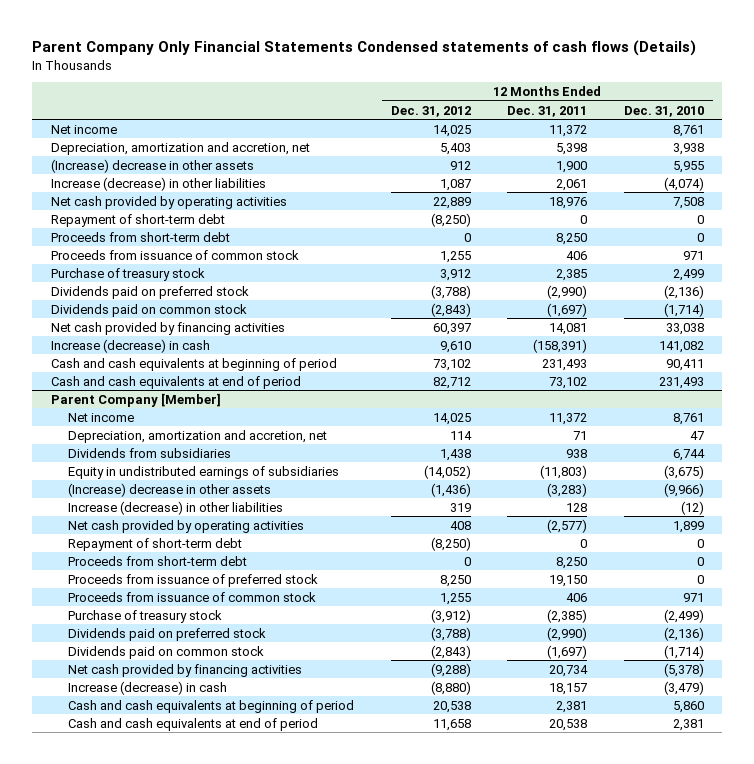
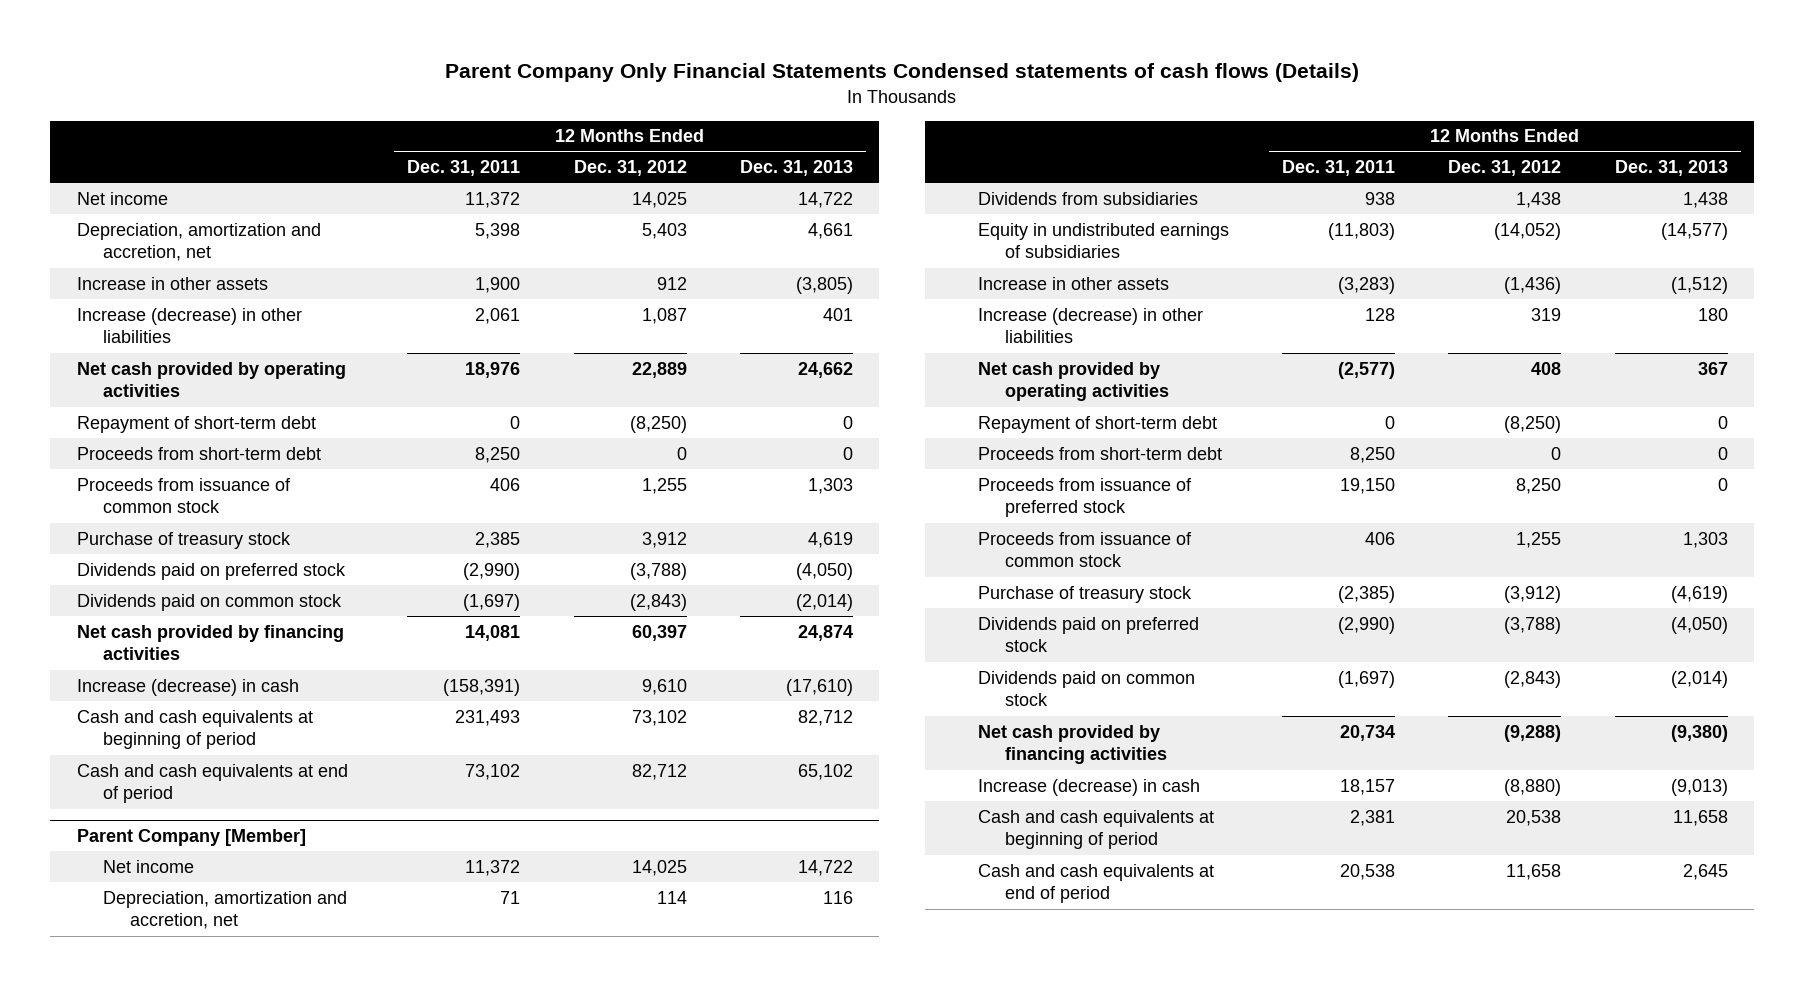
- | 12 Months Ended Dec. 31, 2012 | 12 Months Ended Dec. 31, 2011 | 12 Months Ended Dec. 31, 2010
+ | 12 Months Ended Dec. 31, 2011 | 12 Months Ended Dec. 31, 2012 | 12 Months Ended Dec. 31, 2013
- (Increase) decrease in other assets | 912 | 1,900 | 5,955
+ Increase in other assets | 1,900 | 912 | (3,805)
@ Parent Company [Member]
- (Increase) decrease in other assets | (1,436) | (3,283) | (9,966)
+ Increase in other assets | (3,283) | (1,436) | (1,512)

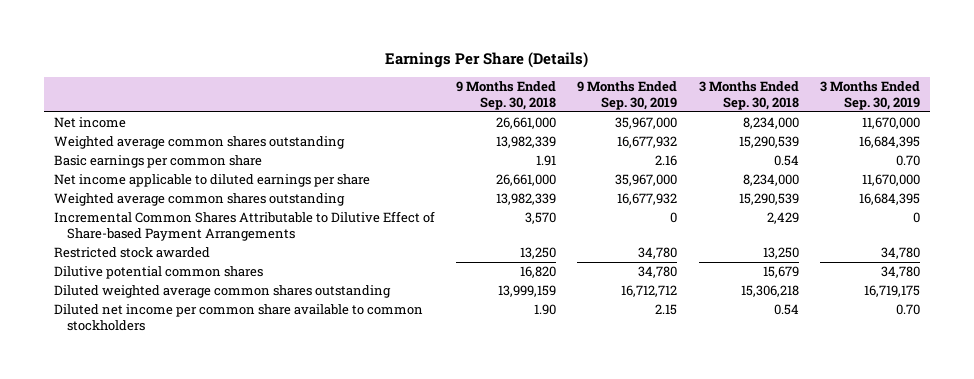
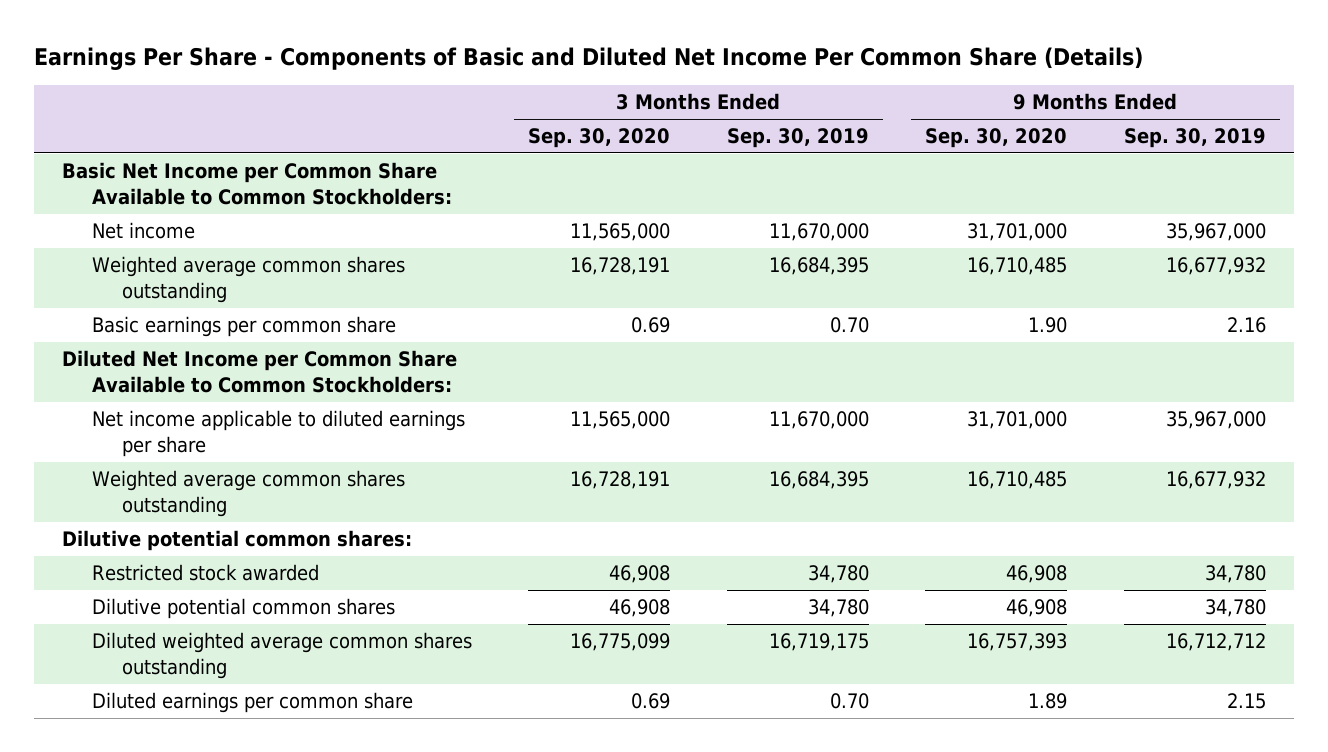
- Earnings Per Share (Details)
+ Earnings Per Share - Components of Basic and Diluted Net Income Per Common Share (Details)
- | 9 Months Ended Sep. 30, 2018 | 9 Months Ended Sep. 30, 2019 | 3 Months Ended Sep. 30, 2018 | 3 Months Ended Sep. 30, 2019
+ | 3 Months Ended Sep. 30, 2020 | 3 Months Ended Sep. 30, 2019 | 9 Months Ended Sep. 30, 2020 | 9 Months Ended Sep. 30, 2019
+ Basic Net Income per Common Share Available to Common Stockholders:
+ Diluted Net Income per Common Share Available to Common Stockholders:
- Incremental Common Shares Attributable to Dilutive Effect of Share-based Payment Arrangements | 3,570 | 0 | 2,429 | 0
+ Dilutive potential common shares:
- Diluted net income per common share available to common stockholders | 1.90 | 2.15 | 0.54 | 0.70
+ Diluted earnings per common share | 0.69 | 0.70 | 1.89 | 2.15

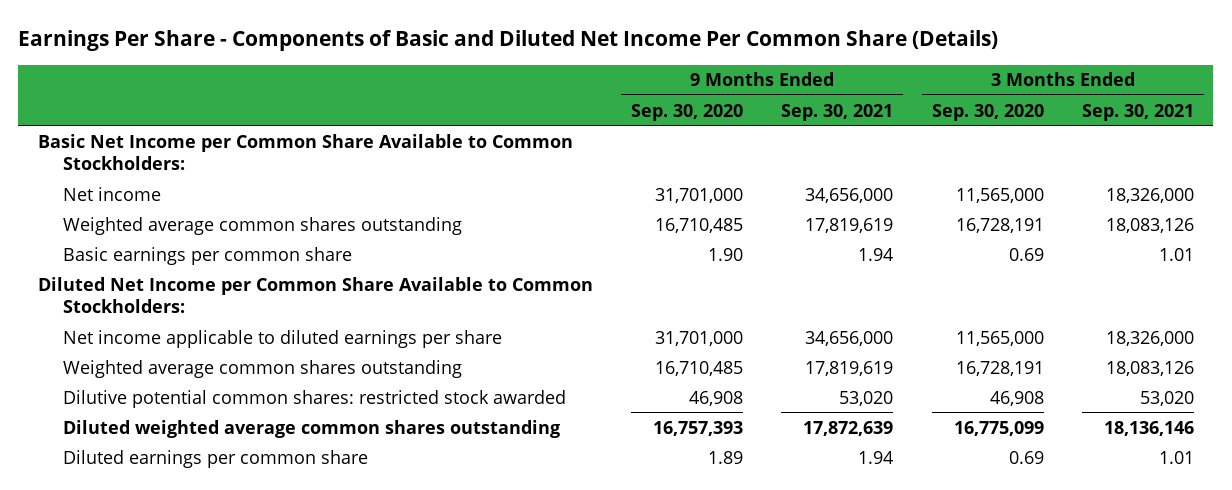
- | 3 Months Ended Sep. 30, 2020 | 3 Months Ended Sep. 30, 2019 | 9 Months Ended Sep. 30, 2020 | 9 Months Ended Sep. 30, 2019
+ | 9 Months Ended Sep. 30, 2020 | 9 Months Ended Sep. 30, 2021 | 3 Months Ended Sep. 30, 2020 | 3 Months Ended Sep. 30, 2021
- Dilutive potential common shares:
- Restricted stock awarded | 46,908 | 34,780 | 46,908 | 34,780
- Dilutive potential common shares | 46,908 | 34,780 | 46,908 | 34,780
+ Dilutive potential common shares: restricted stock awarded | 46,908 | 53,020 | 46,908 | 53,020

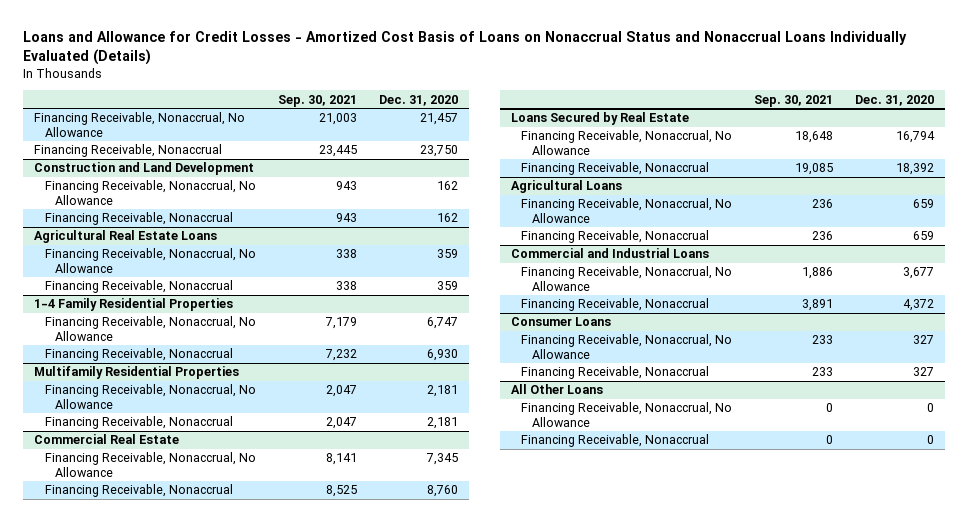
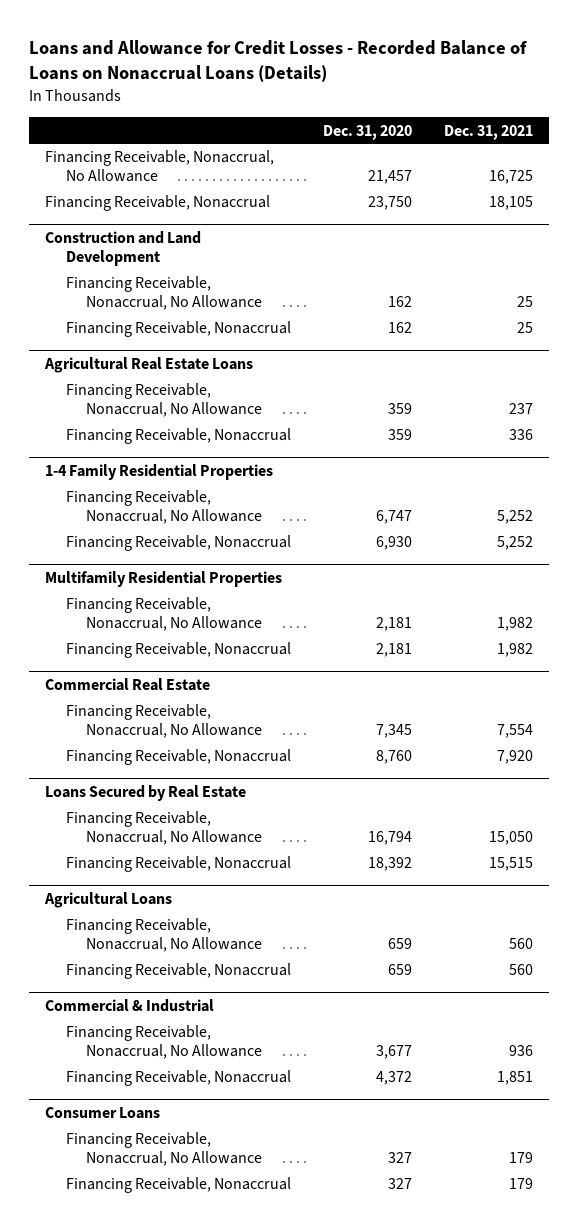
- Loans and Allowance for Credit Losses - Amortized Cost Basis of Loans on Nonaccrual Status and Nonaccrual Loans Individually Evaluated (Details)
+ Loans and Allowance for Credit Losses - Recorded Balance of Loans on Nonaccrual Loans (Details)
- | Sep. 30, 2021 | Dec. 31, 2020
+ | Dec. 31, 2020 | Dec. 31, 2021
- Commercial and Industrial Loans
+ Commercial & Industrial
- All Other Loans
- Financing Receivable, Nonaccrual, No Allowance | 0 | 0
- Financing Receivable, Nonaccrual | 0 | 0

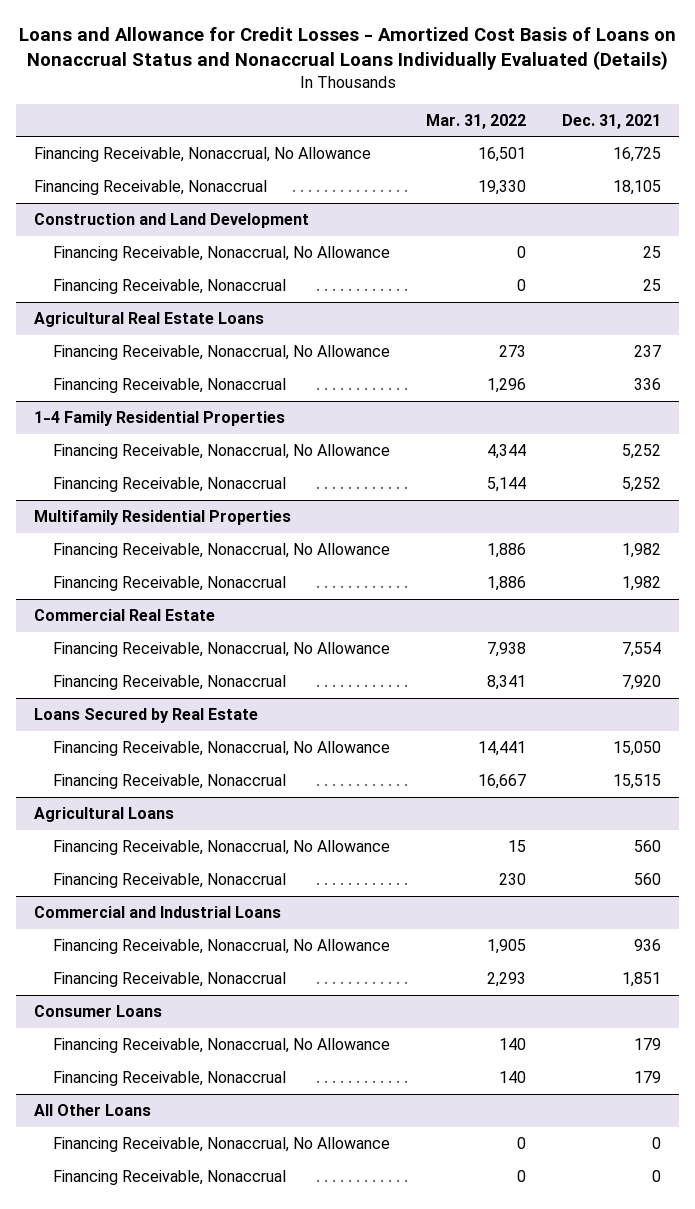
- Loans and Allowance for Credit Losses - Recorded Balance of Loans on Nonaccrual Loans (Details)
+ Loans and Allowance for Credit Losses - Amortized Cost Basis of Loans on Nonaccrual Status and Nonaccrual Loans Individually Evaluated (Details)
- | Dec. 31, 2020 | Dec. 31, 2021
+ | Mar. 31, 2022 | Dec. 31, 2021
- Commercial & Industrial
+ Commercial and Industrial Loans
+ All Other Loans
+ Financing Receivable, Nonaccrual, No Allowance | 0 | 0
+ Financing Receivable, Nonaccrual | 0 | 0

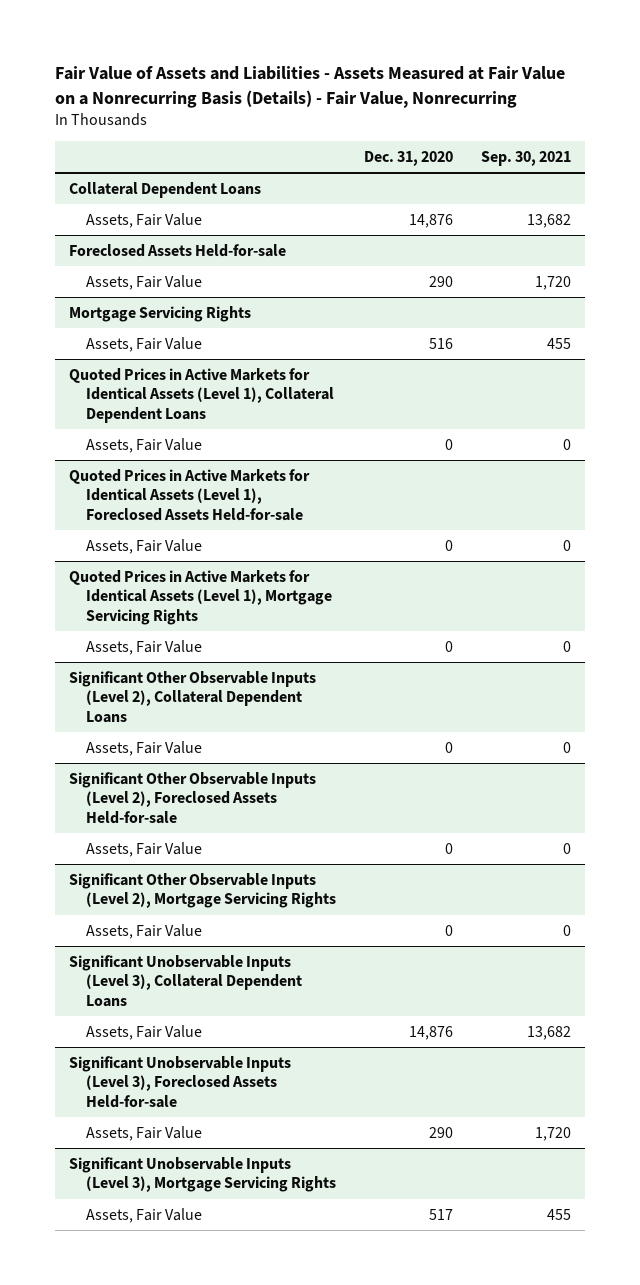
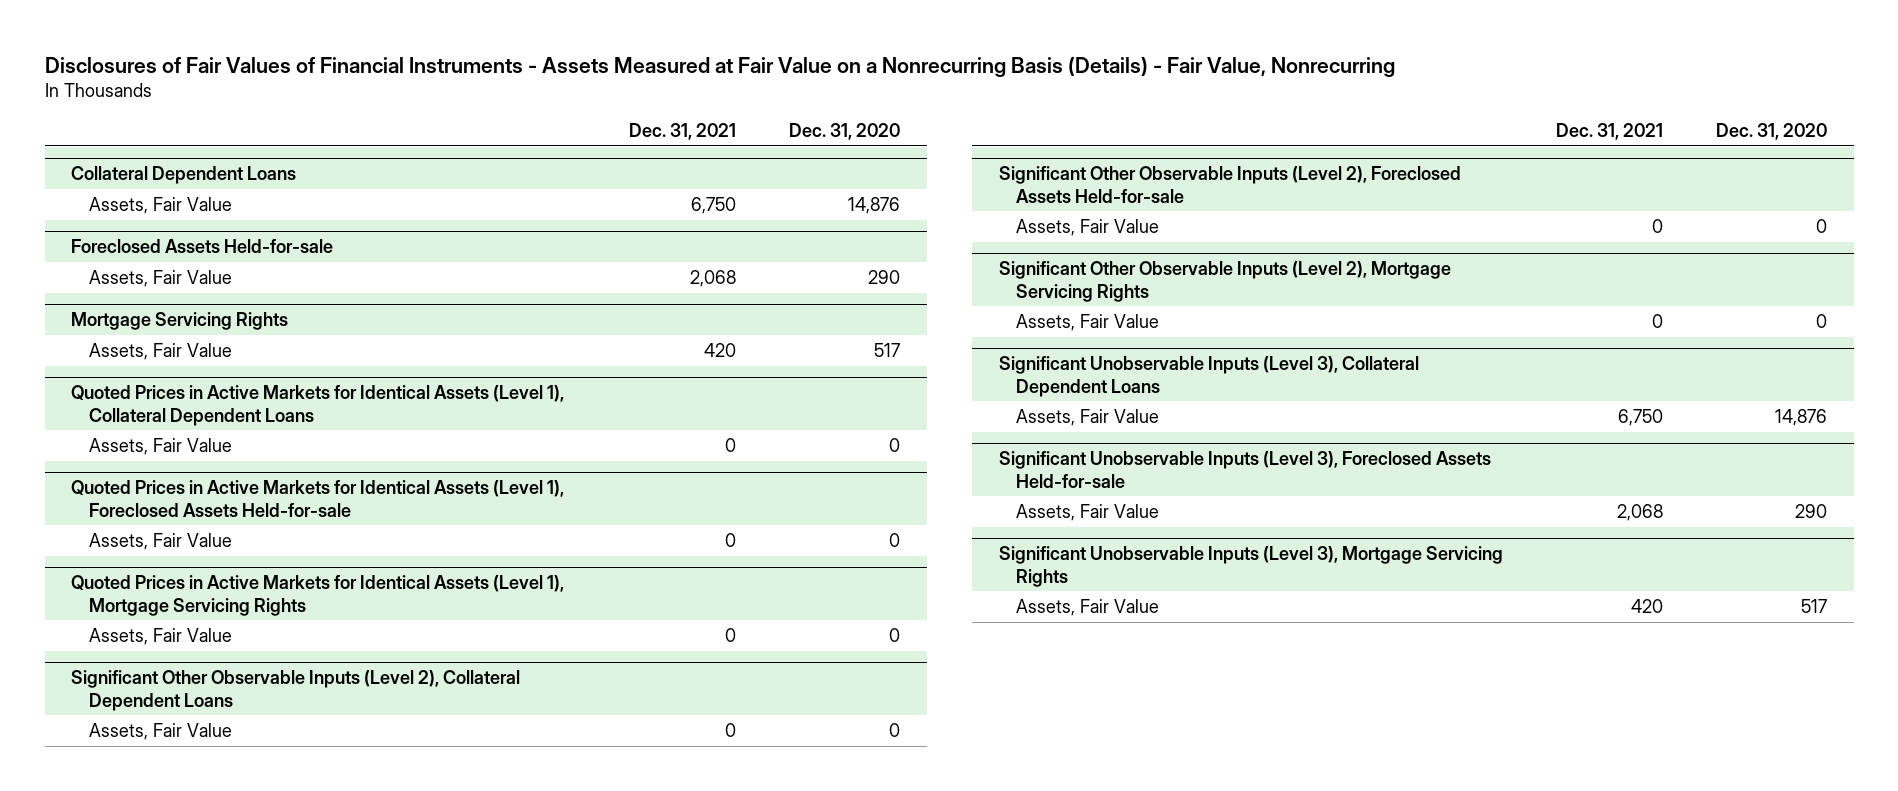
- Fair Value of Assets and Liabilities - Assets Measured at Fair Value on a Nonrecurring Basis (Details) - Fair Value, Nonrecurring
+ Disclosures of Fair Values of Financial Instruments - Assets Measured at Fair Value on a Nonrecurring Basis (Details) - Fair Value, Nonrecurring
- | Dec. 31, 2020 | Sep. 30, 2021
+ | Dec. 31, 2021 | Dec. 31, 2020
@ Mortgage Servicing Rights
- Assets, Fair Value | 516 | 455
+ Assets, Fair Value | 420 | 517

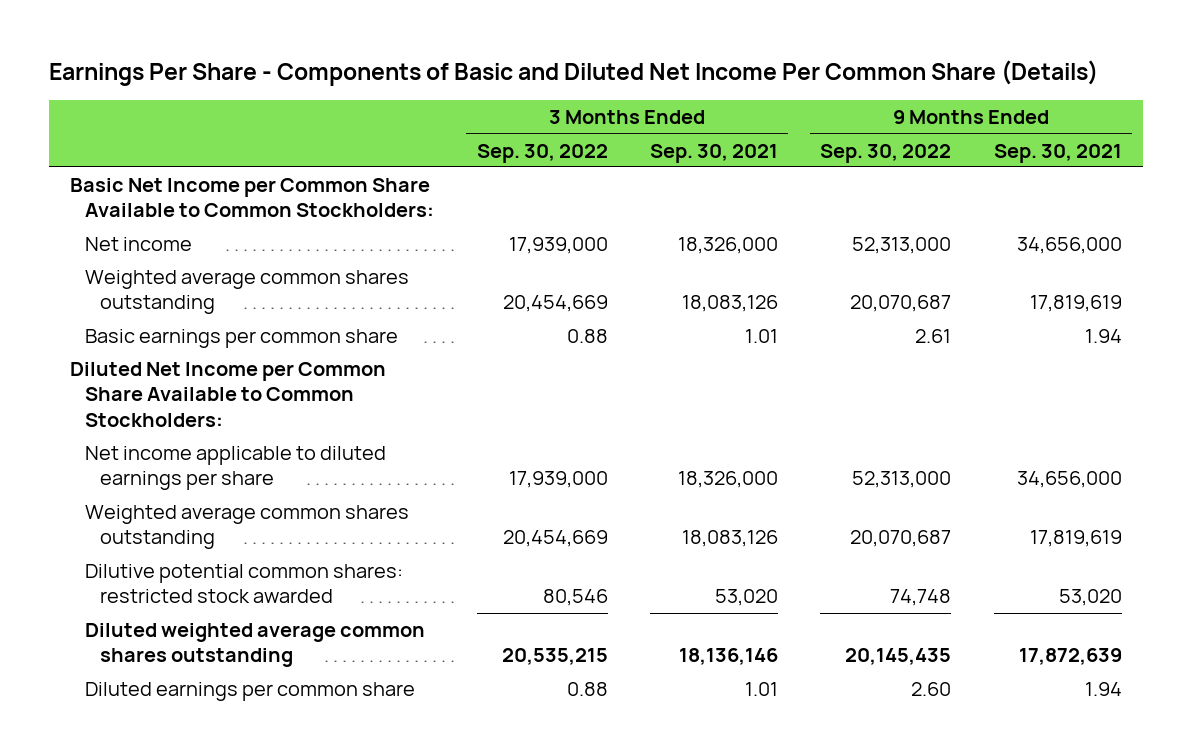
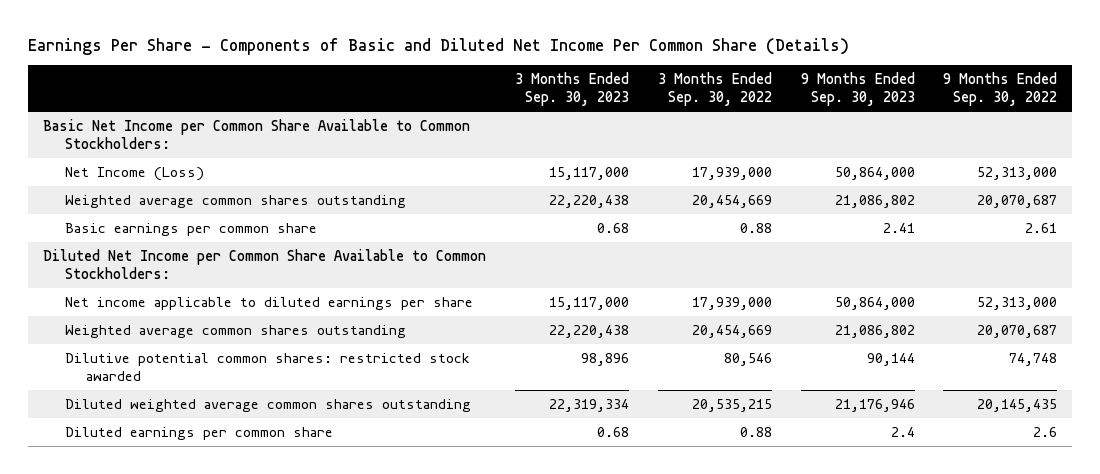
- | 3 Months Ended Sep. 30, 2022 | 3 Months Ended Sep. 30, 2021 | 9 Months Ended Sep. 30, 2022 | 9 Months Ended Sep. 30, 2021
+ | 3 Months Ended Sep. 30, 2023 | 3 Months Ended Sep. 30, 2022 | 9 Months Ended Sep. 30, 2023 | 9 Months Ended Sep. 30, 2022
- Net income | 17,939,000 | 18,326,000 | 52,313,000 | 34,656,000
+ Net Income (Loss) | 15,117,000 | 17,939,000 | 50,864,000 | 52,313,000
- Diluted earnings per common share | 0.88 | 1.01 | 2.60 | 1.94
+ Diluted earnings per common share | 0.68 | 0.88 | 2.4 | 2.6

